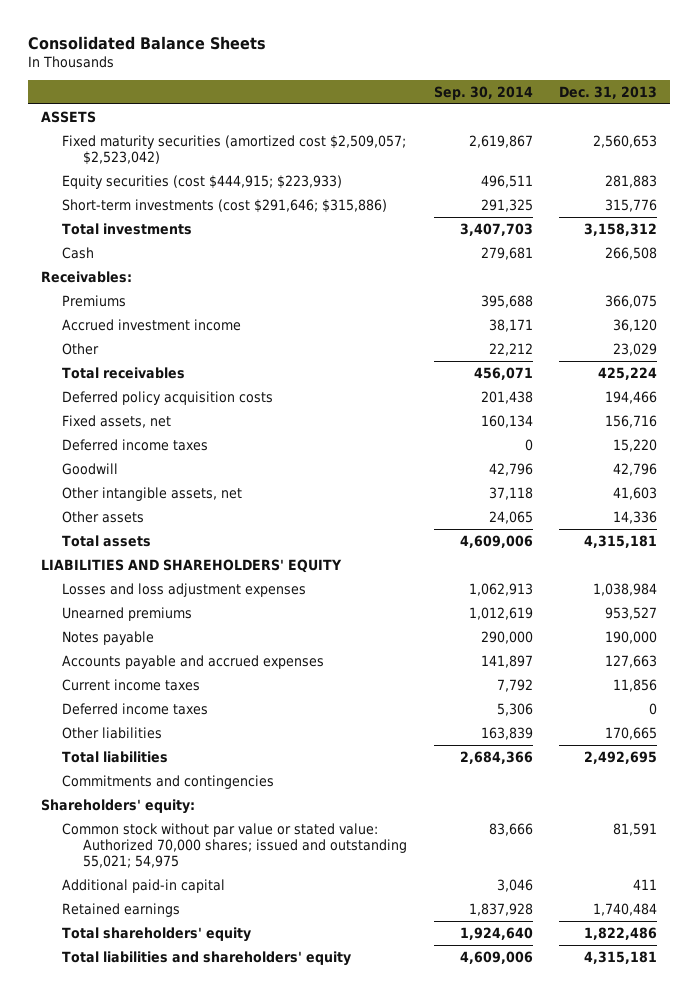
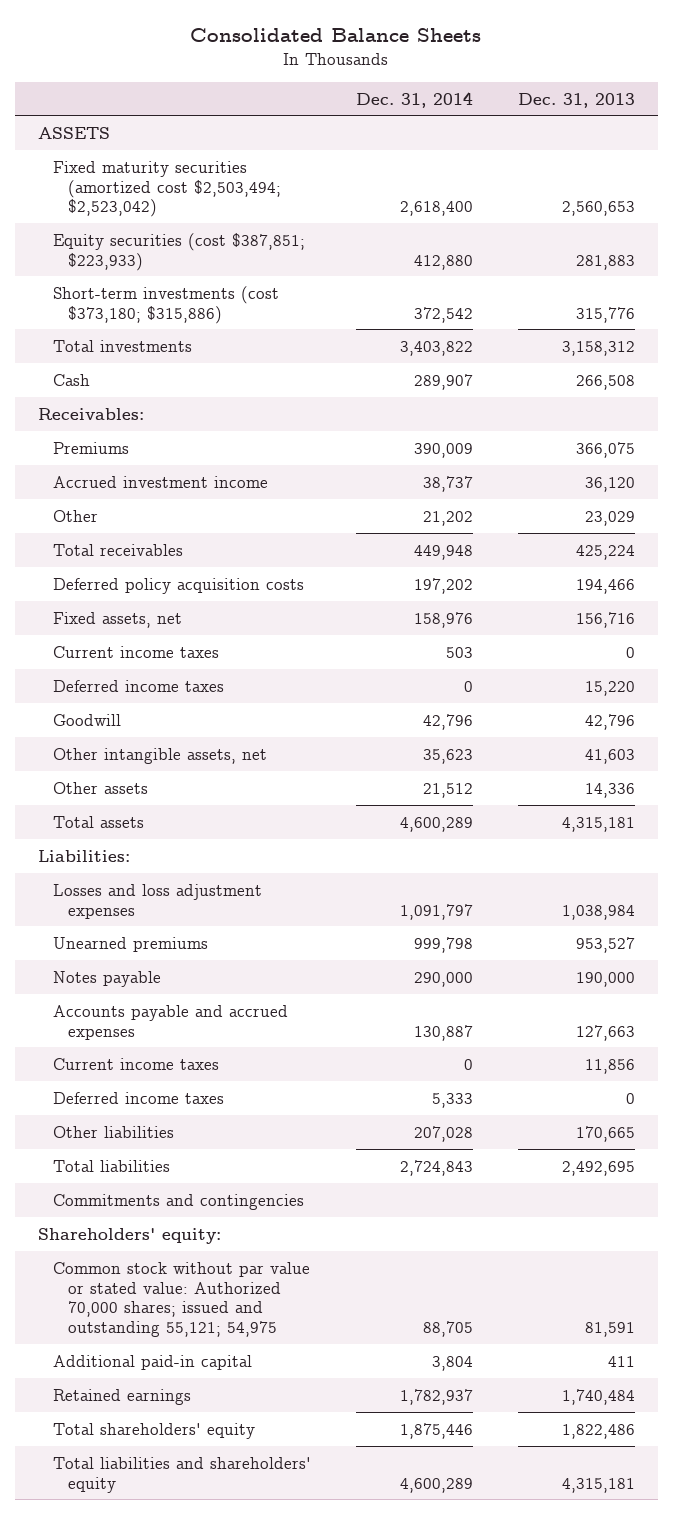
- | Sep. 30, 2014 | Dec. 31, 2013
+ | Dec. 31, 2014 | Dec. 31, 2013
- Fixed maturity securities (amortized cost $2,509,057; $2,523,042) | 2,619,867 | 2,560,653
- Equity securities (cost $444,915; $223,933) | 496,511 | 281,883
- Short-term investments (cost $291,646; $315,886) | 291,325 | 315,776
+ Fixed maturity securities (amortized cost $2,503,494; $2,523,042) | 2,618,400 | 2,560,653
+ Equity securities (cost $387,851; $223,933) | 412,880 | 281,883
+ Short-term investments (cost $373,180; $315,886) | 372,542 | 315,776
+ Current income taxes | 503 | 0
- LIABILITIES AND SHAREHOLDERS' EQUITY
+ Liabilities:
- Common stock without par value or stated value: Authorized 70,000 shares; issued and outstanding 55,021; 54,975 | 83,666 | 81,591
+ Common stock without par value or stated value: Authorized 70,000 shares; issued and outstanding 55,121; 54,975 | 88,705 | 81,591

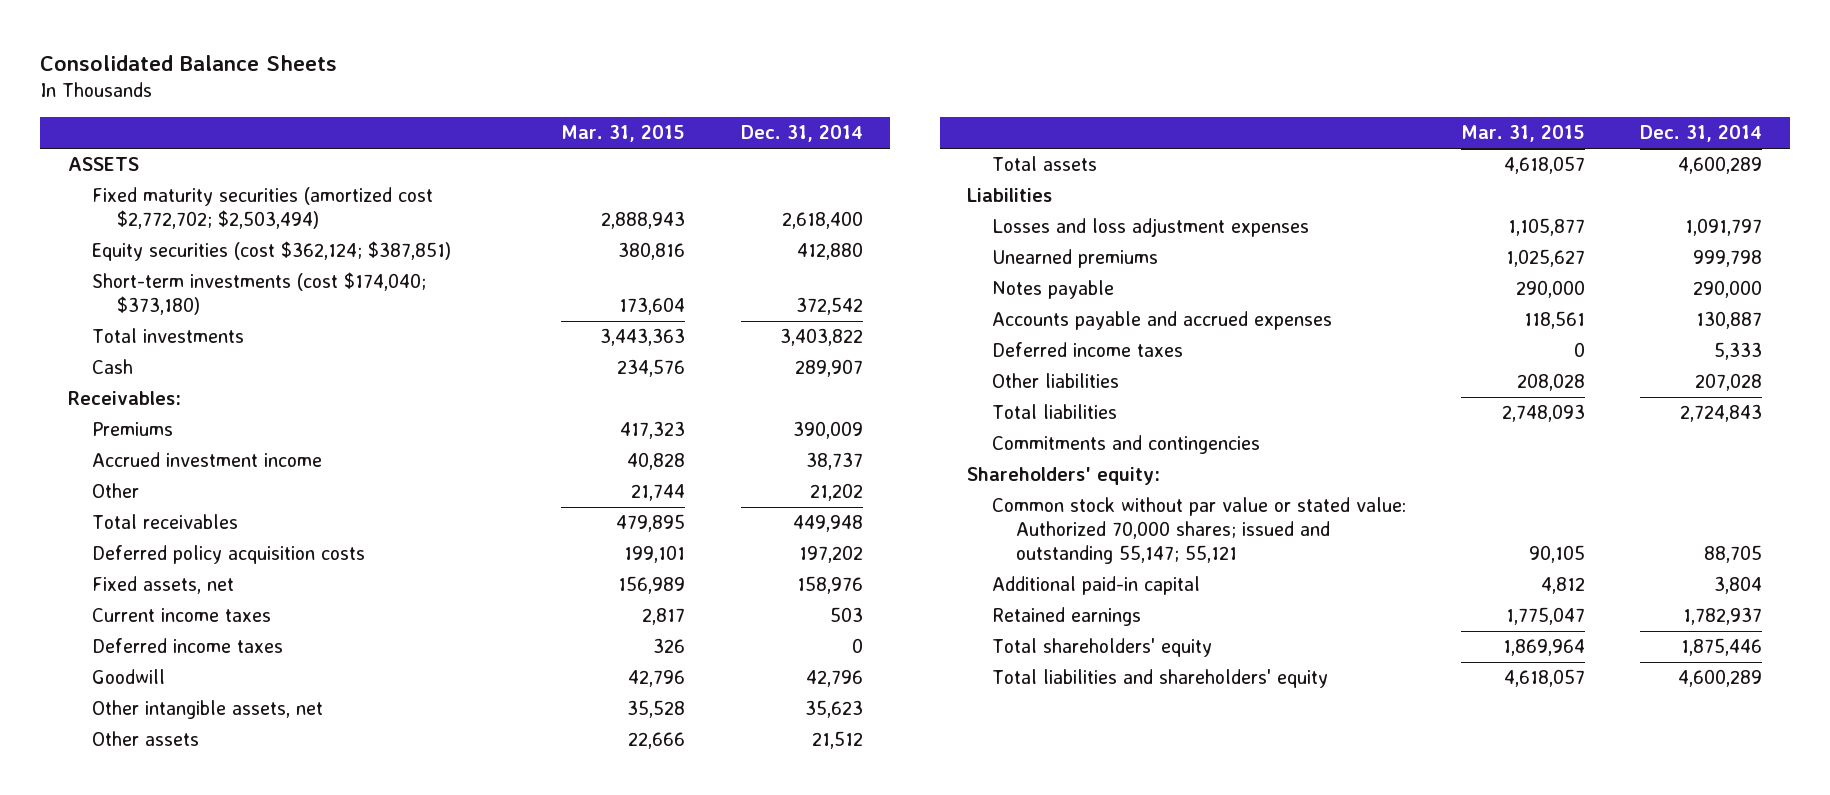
- | Dec. 31, 2014 | Dec. 31, 2013
+ | Mar. 31, 2015 | Dec. 31, 2014
- Fixed maturity securities (amortized cost $2,503,494; $2,523,042) | 2,618,400 | 2,560,653
- Equity securities (cost $387,851; $223,933) | 412,880 | 281,883
- Short-term investments (cost $373,180; $315,886) | 372,542 | 315,776
+ Fixed maturity securities (amortized cost $2,772,702; $2,503,494) | 2,888,943 | 2,618,400
+ Equity securities (cost $362,124; $387,851) | 380,816 | 412,880
+ Short-term investments (cost $174,040; $373,180) | 173,604 | 372,542
- Liabilities:
+ Liabilities
- Current income taxes | 0 | 11,856
- Common stock without par value or stated value: Authorized 70,000 shares; issued and outstanding 55,121; 54,975 | 88,705 | 81,591
+ Common stock without par value or stated value: Authorized 70,000 shares; issued and outstanding 55,147; 55,121 | 90,105 | 88,705

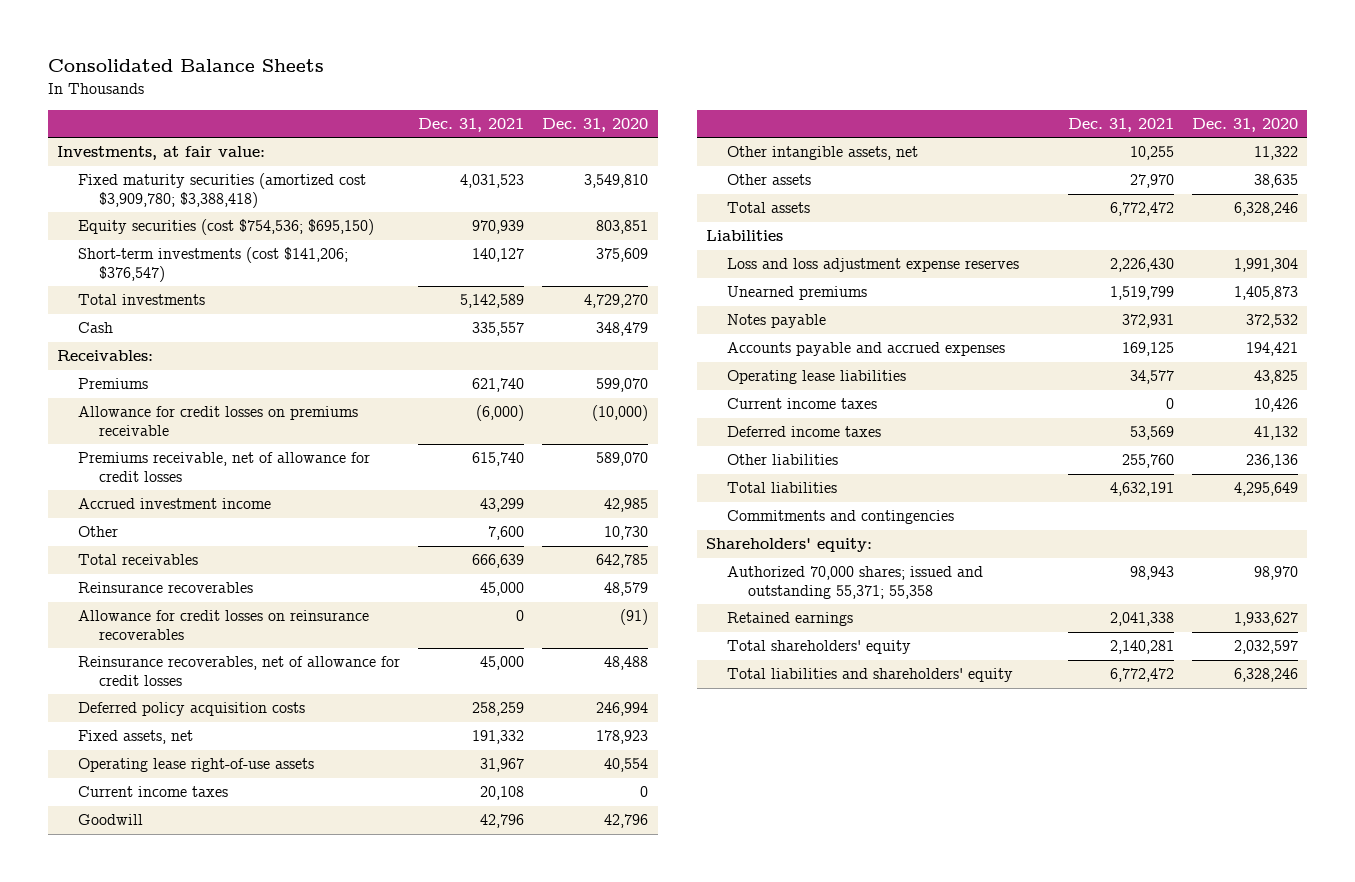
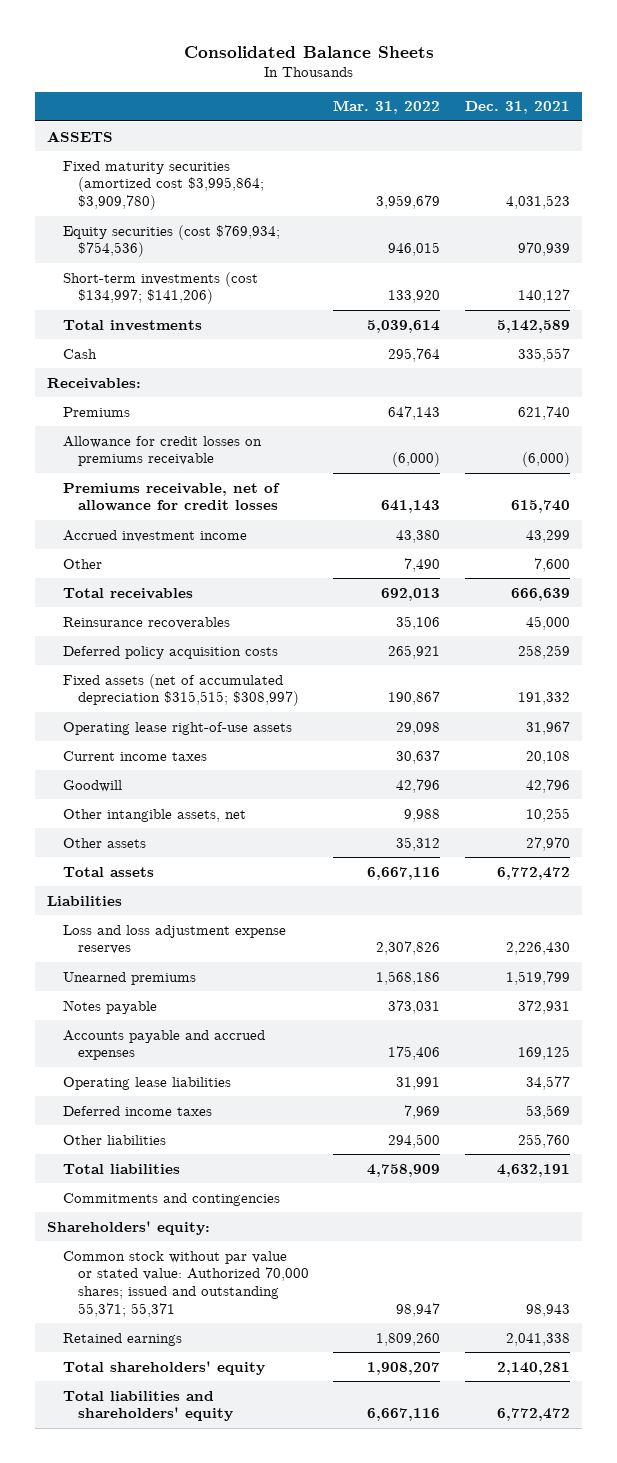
- | Dec. 31, 2021 | Dec. 31, 2020
+ | Mar. 31, 2022 | Dec. 31, 2021
- Investments, at fair value:
- Fixed maturity securities (amortized cost $3,909,780; $3,388,418) | 4,031,523 | 3,549,810
- Equity securities (cost $754,536; $695,150) | 970,939 | 803,851
- Short-term investments (cost $141,206; $376,547) | 140,127 | 375,609
+ ASSETS
+ Fixed maturity securities (amortized cost $3,995,864; $3,909,780) | 3,959,679 | 4,031,523
+ Equity securities (cost $769,934; $754,536) | 946,015 | 970,939
+ Short-term investments (cost $134,997; $141,206) | 133,920 | 140,127
- Allowance for credit losses on reinsurance recoverables | 0 | (91)
- Reinsurance recoverables, net of allowance for credit losses | 45,000 | 48,488
- Fixed assets, net | 191,332 | 178,923
+ Fixed assets (net of accumulated depreciation $315,515; $308,997) | 190,867 | 191,332
- Current income taxes | 0 | 10,426
- Authorized 70,000 shares; issued and outstanding 55,371; 55,358 | 98,943 | 98,970
+ Common stock without par value or stated value: Authorized 70,000 shares; issued and outstanding 55,371; 55,371 | 98,947 | 98,943

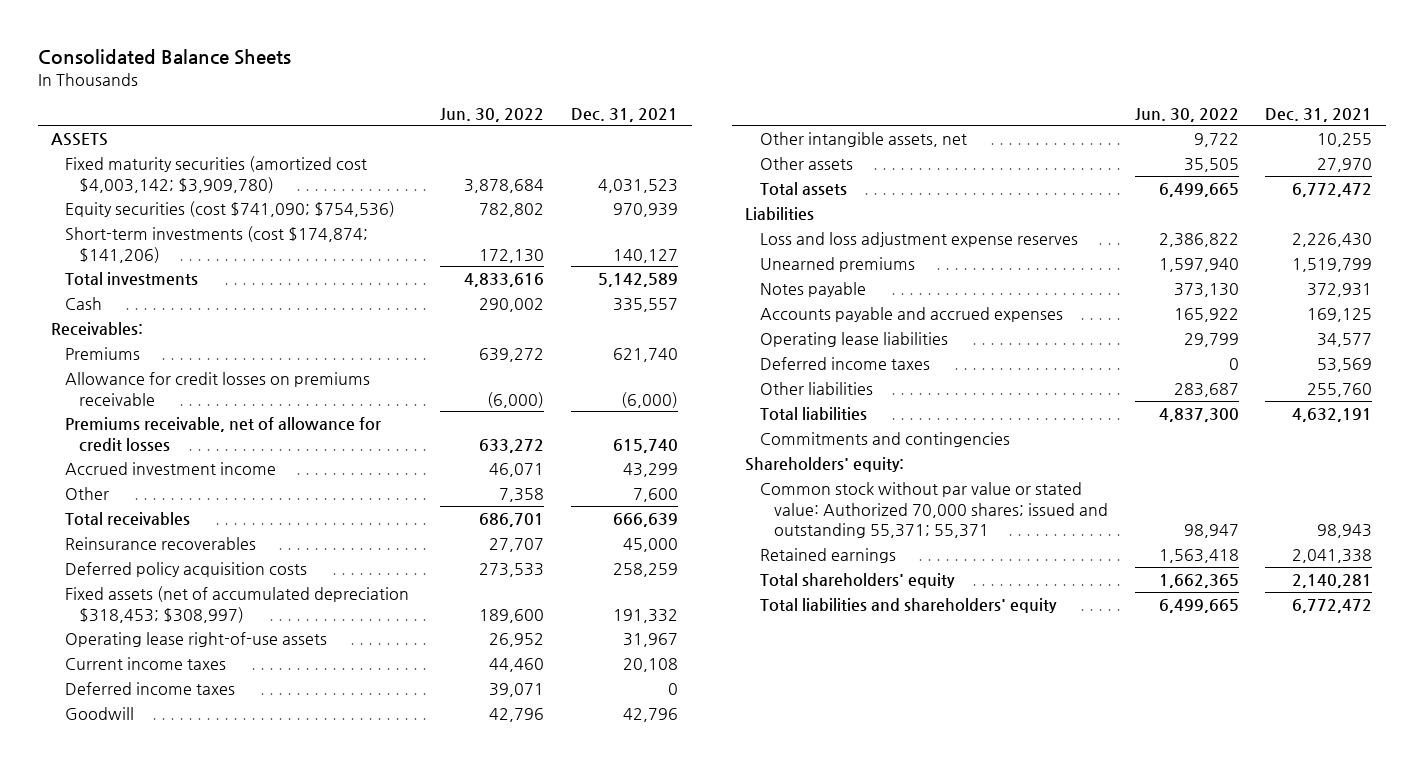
- | Mar. 31, 2022 | Dec. 31, 2021
+ | Jun. 30, 2022 | Dec. 31, 2021
- Fixed maturity securities (amortized cost $3,995,864; $3,909,780) | 3,959,679 | 4,031,523
- Equity securities (cost $769,934; $754,536) | 946,015 | 970,939
- Short-term investments (cost $134,997; $141,206) | 133,920 | 140,127
+ Fixed maturity securities (amortized cost $4,003,142; $3,909,780) | 3,878,684 | 4,031,523
+ Equity securities (cost $741,090; $754,536) | 782,802 | 970,939
+ Short-term investments (cost $174,874; $141,206) | 172,130 | 140,127
- Fixed assets (net of accumulated depreciation $315,515; $308,997) | 190,867 | 191,332
+ Fixed assets (net of accumulated depreciation $318,453; $308,997) | 189,600 | 191,332
+ Deferred income taxes | 39,071 | 0

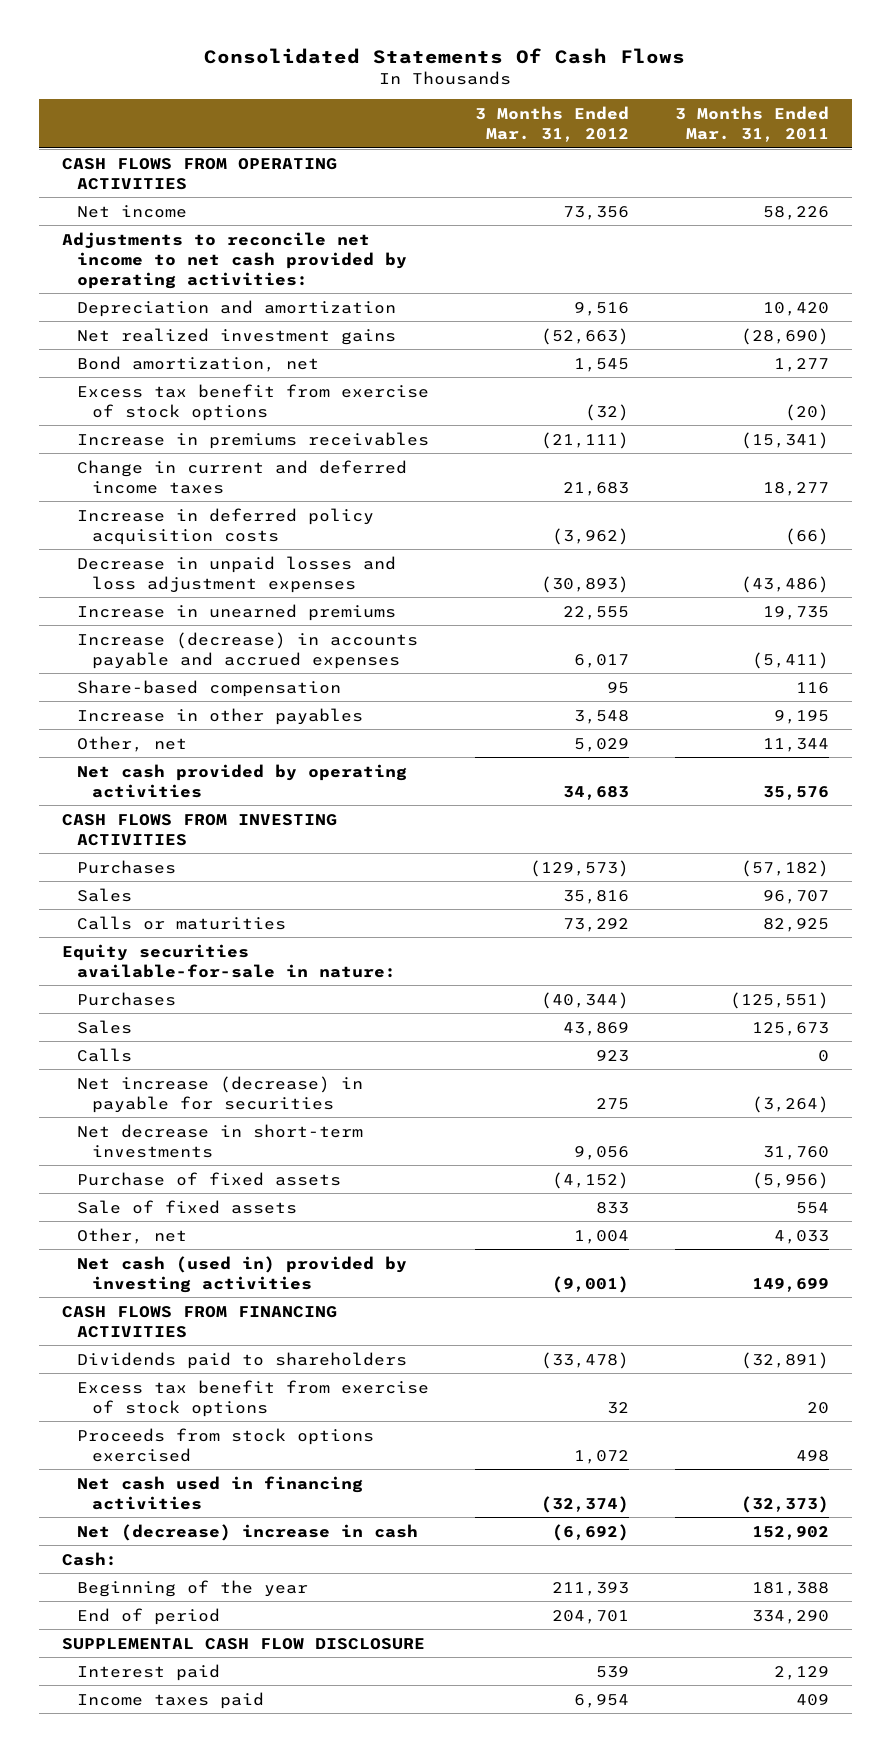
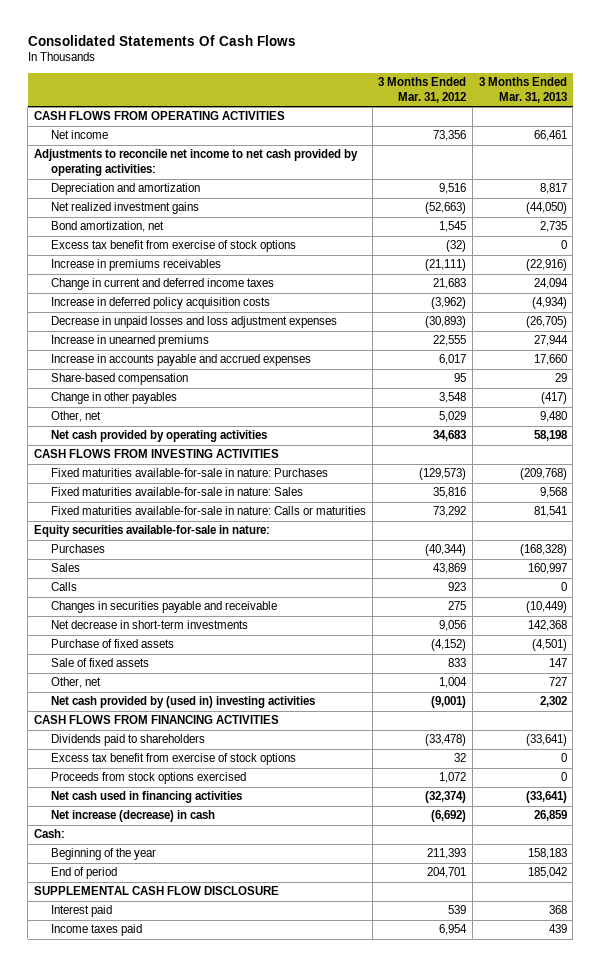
- | 3 Months Ended Mar. 31, 2012 | 3 Months Ended Mar. 31, 2011
+ | 3 Months Ended Mar. 31, 2012 | 3 Months Ended Mar. 31, 2013
- Increase (decrease) in accounts payable and accrued expenses | 6,017 | (5,411)
+ Increase in accounts payable and accrued expenses | 6,017 | 17,660
- Increase in other payables | 3,548 | 9,195
+ Change in other payables | 3,548 | (417)
- Purchases | (129,573) | (57,182)
- Sales | 35,816 | 96,707
- Calls or maturities | 73,292 | 82,925
+ Fixed maturities available-for-sale in nature: Purchases | (129,573) | (209,768)
+ Fixed maturities available-for-sale in nature: Sales | 35,816 | 9,568
+ Fixed maturities available-for-sale in nature: Calls or maturities | 73,292 | 81,541
- Net increase (decrease) in payable for securities | 275 | (3,264)
+ Changes in securities payable and receivable | 275 | (10,449)
- Net cash (used in) provided by investing activities | (9,001) | 149,699
+ Net cash provided by (used in) investing activities | (9,001) | 2,302
- Net (decrease) increase in cash | (6,692) | 152,902
+ Net increase (decrease) in cash | (6,692) | 26,859

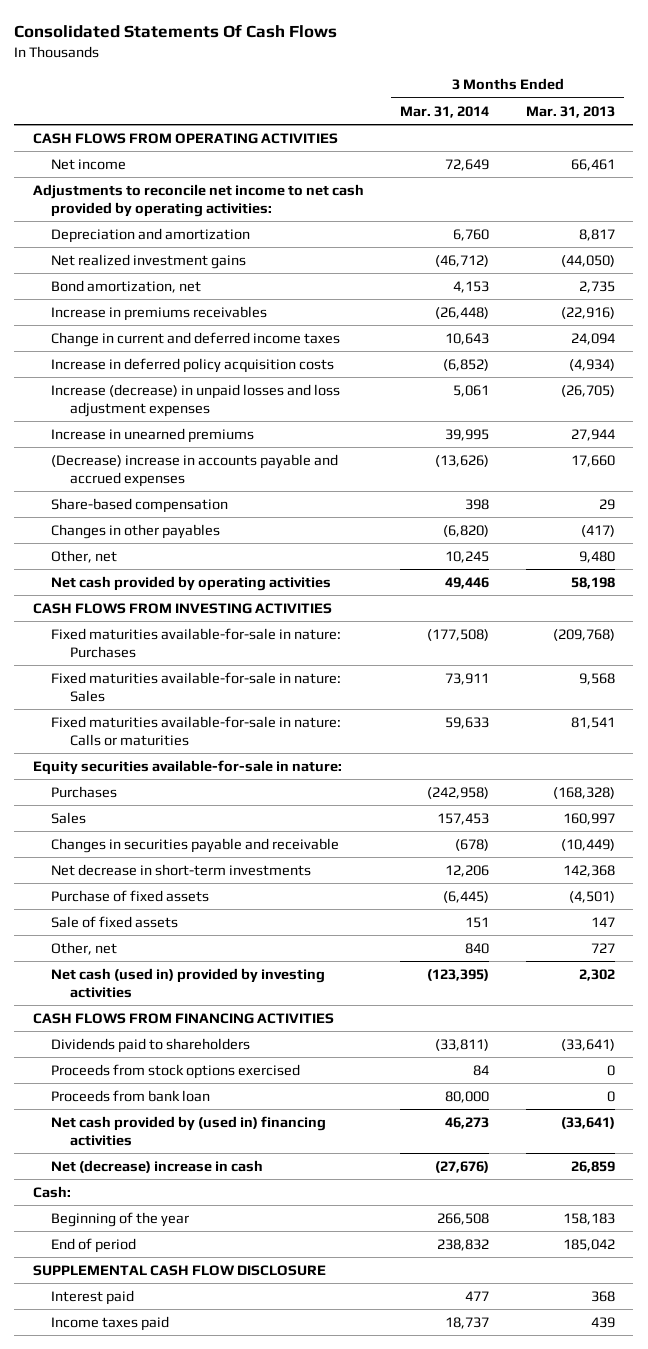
- | 3 Months Ended Mar. 31, 2012 | 3 Months Ended Mar. 31, 2013
+ | 3 Months Ended Mar. 31, 2014 | 3 Months Ended Mar. 31, 2013
- Excess tax benefit from exercise of stock options | (32) | 0
- Decrease in unpaid losses and loss adjustment expenses | (30,893) | (26,705)
+ Increase (decrease) in unpaid losses and loss adjustment expenses | 5,061 | (26,705)
- Increase in accounts payable and accrued expenses | 6,017 | 17,660
+ (Decrease) increase in accounts payable and accrued expenses | (13,626) | 17,660
- Change in other payables | 3,548 | (417)
+ Changes in other payables | (6,820) | (417)
- Calls | 923 | 0
- Net cash provided by (used in) investing activities | (9,001) | 2,302
+ Net cash (used in) provided by investing activities | (123,395) | 2,302
- Excess tax benefit from exercise of stock options | 32 | 0
- Net cash used in financing activities | (32,374) | (33,641)
- Net increase (decrease) in cash | (6,692) | 26,859
+ Proceeds from bank loan | 80,000 | 0
+ Net cash provided by (used in) financing activities | 46,273 | (33,641)
+ Net (decrease) increase in cash | (27,676) | 26,859

